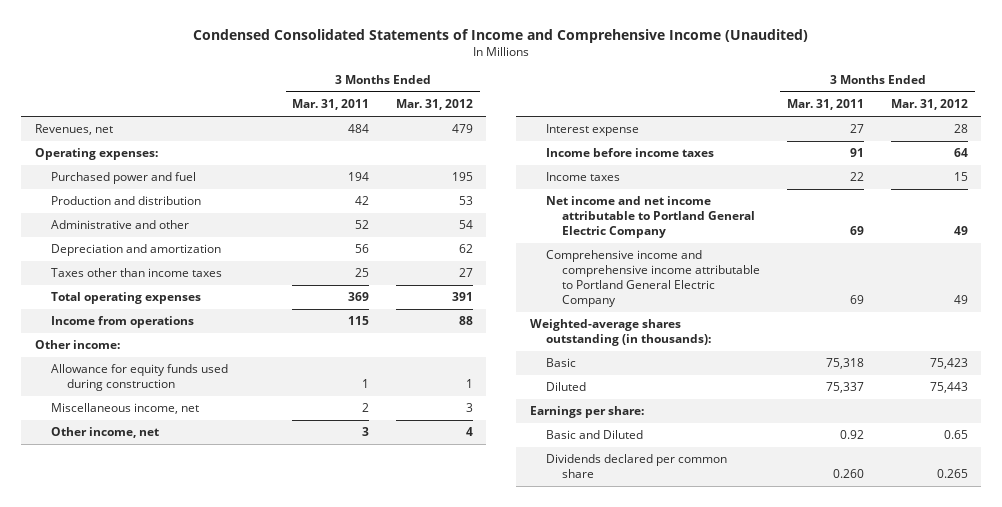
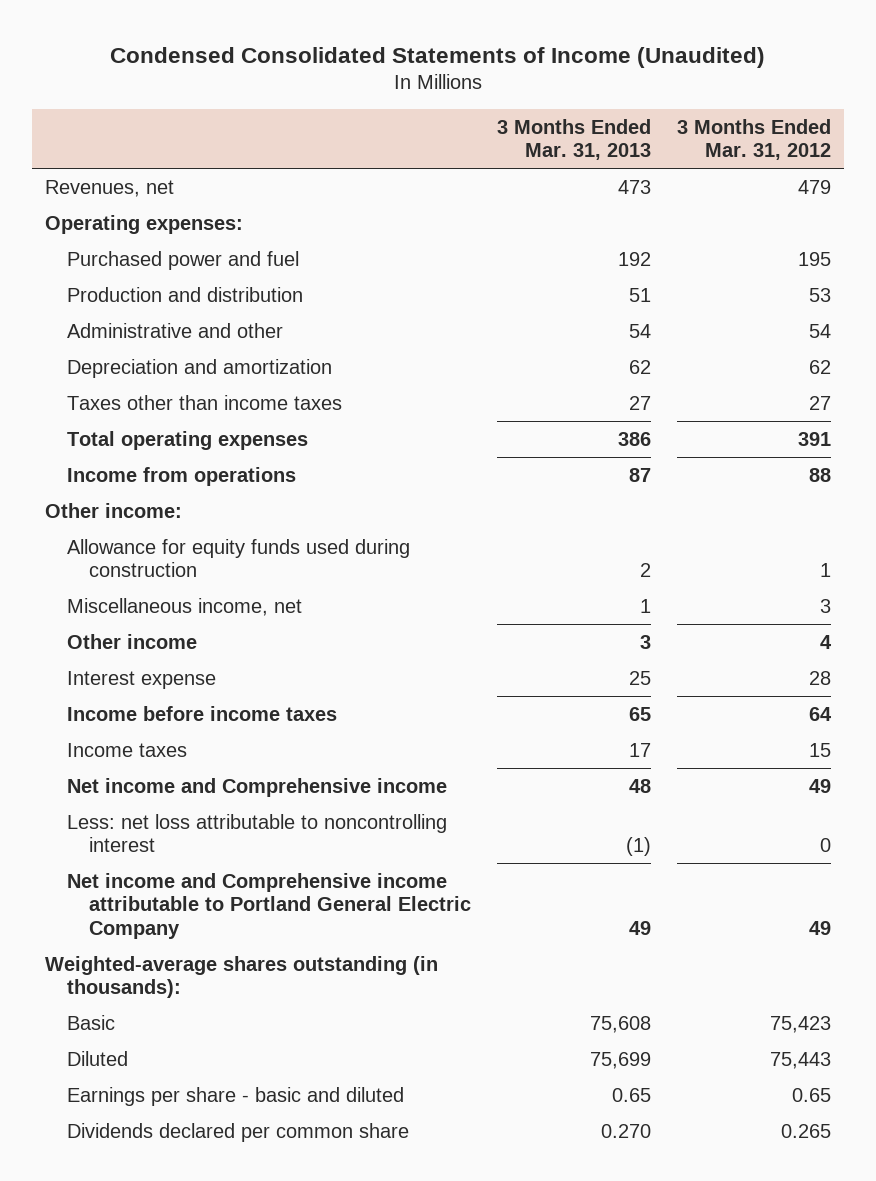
- Condensed Consolidated Statements of Income and Comprehensive Income (Unaudited)
+ Condensed Consolidated Statements of Income (Unaudited)
- | 3 Months Ended Mar. 31, 2011 | 3 Months Ended Mar. 31, 2012
+ | 3 Months Ended Mar. 31, 2013 | 3 Months Ended Mar. 31, 2012
- Other income, net | 3 | 4
+ Other income | 3 | 4
- Net income and net income attributable to Portland General Electric Company | 69 | 49
- Comprehensive income and comprehensive income attributable to Portland General Electric Company | 69 | 49
+ Net income and Comprehensive income | 48 | 49
+ Less: net loss attributable to noncontrolling interest | (1) | 0
+ Net income and Comprehensive income attributable to Portland General Electric Company | 49 | 49
- Earnings per share:
- Basic and Diluted | 0.92 | 0.65
+ Earnings per share - basic and diluted | 0.65 | 0.65

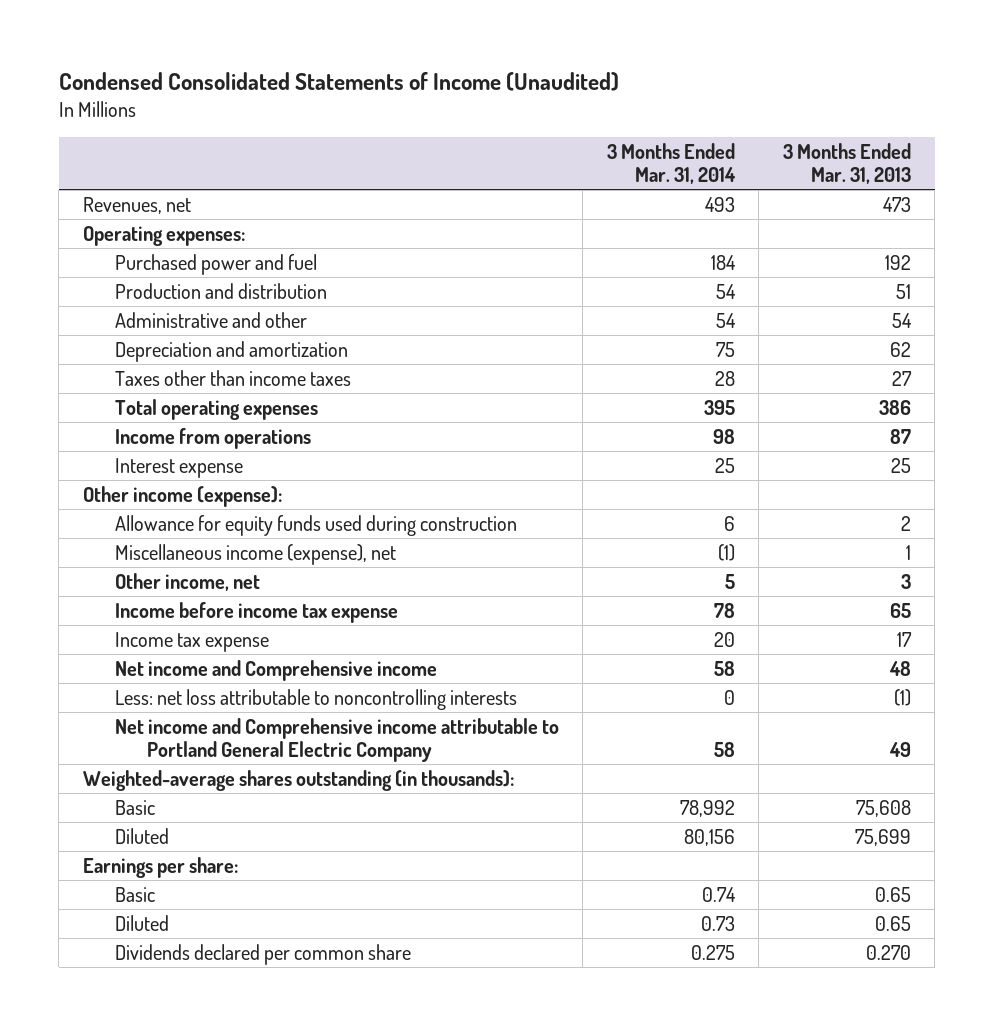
- | 3 Months Ended Mar. 31, 2013 | 3 Months Ended Mar. 31, 2012
+ | 3 Months Ended Mar. 31, 2014 | 3 Months Ended Mar. 31, 2013
- Other income:
- Miscellaneous income, net | 1 | 3
- Other income | 3 | 4
- Income before income taxes | 65 | 64
- Income taxes | 17 | 15
+ Other income (expense):
moved down: Allowance for equity funds used during construction | 6 | 2
+ Miscellaneous income (expense), net | (1) | 1
+ Other income, net | 5 | 3
+ Income before income tax expense | 78 | 65
+ Income tax expense | 20 | 17
- Less: net loss attributable to noncontrolling interest | (1) | 0
+ Less: net loss attributable to noncontrolling interests | 0 | (1)
- Earnings per share - basic and diluted | 0.65 | 0.65
+ Earnings per share:
+ Basic | 0.74 | 0.65
+ Diluted | 0.73 | 0.65

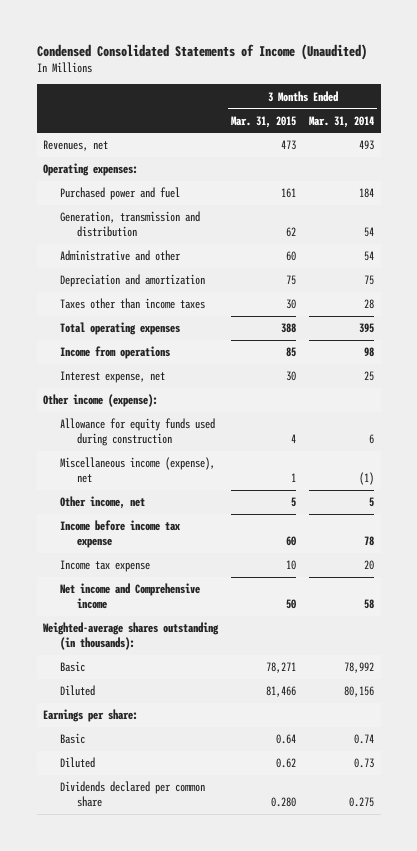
- | 3 Months Ended Mar. 31, 2014 | 3 Months Ended Mar. 31, 2013
+ | 3 Months Ended Mar. 31, 2015 | 3 Months Ended Mar. 31, 2014
- Production and distribution | 54 | 51
+ Generation, transmission and distribution | 62 | 54
- Interest expense | 25 | 25
+ Interest expense, net | 30 | 25
- Less: net loss attributable to noncontrolling interests | 0 | (1)
- Net income and Comprehensive income attributable to Portland General Electric Company | 58 | 49

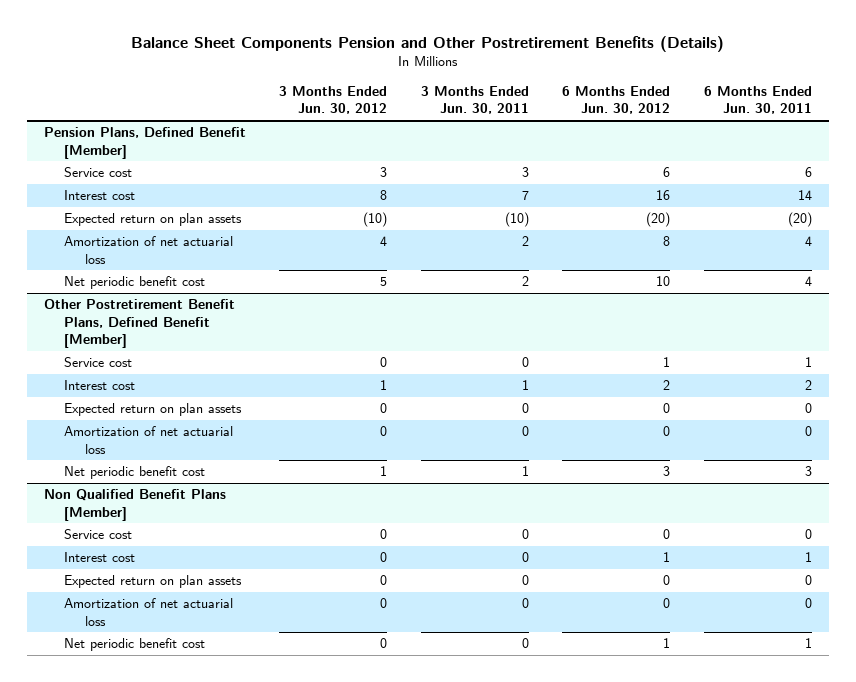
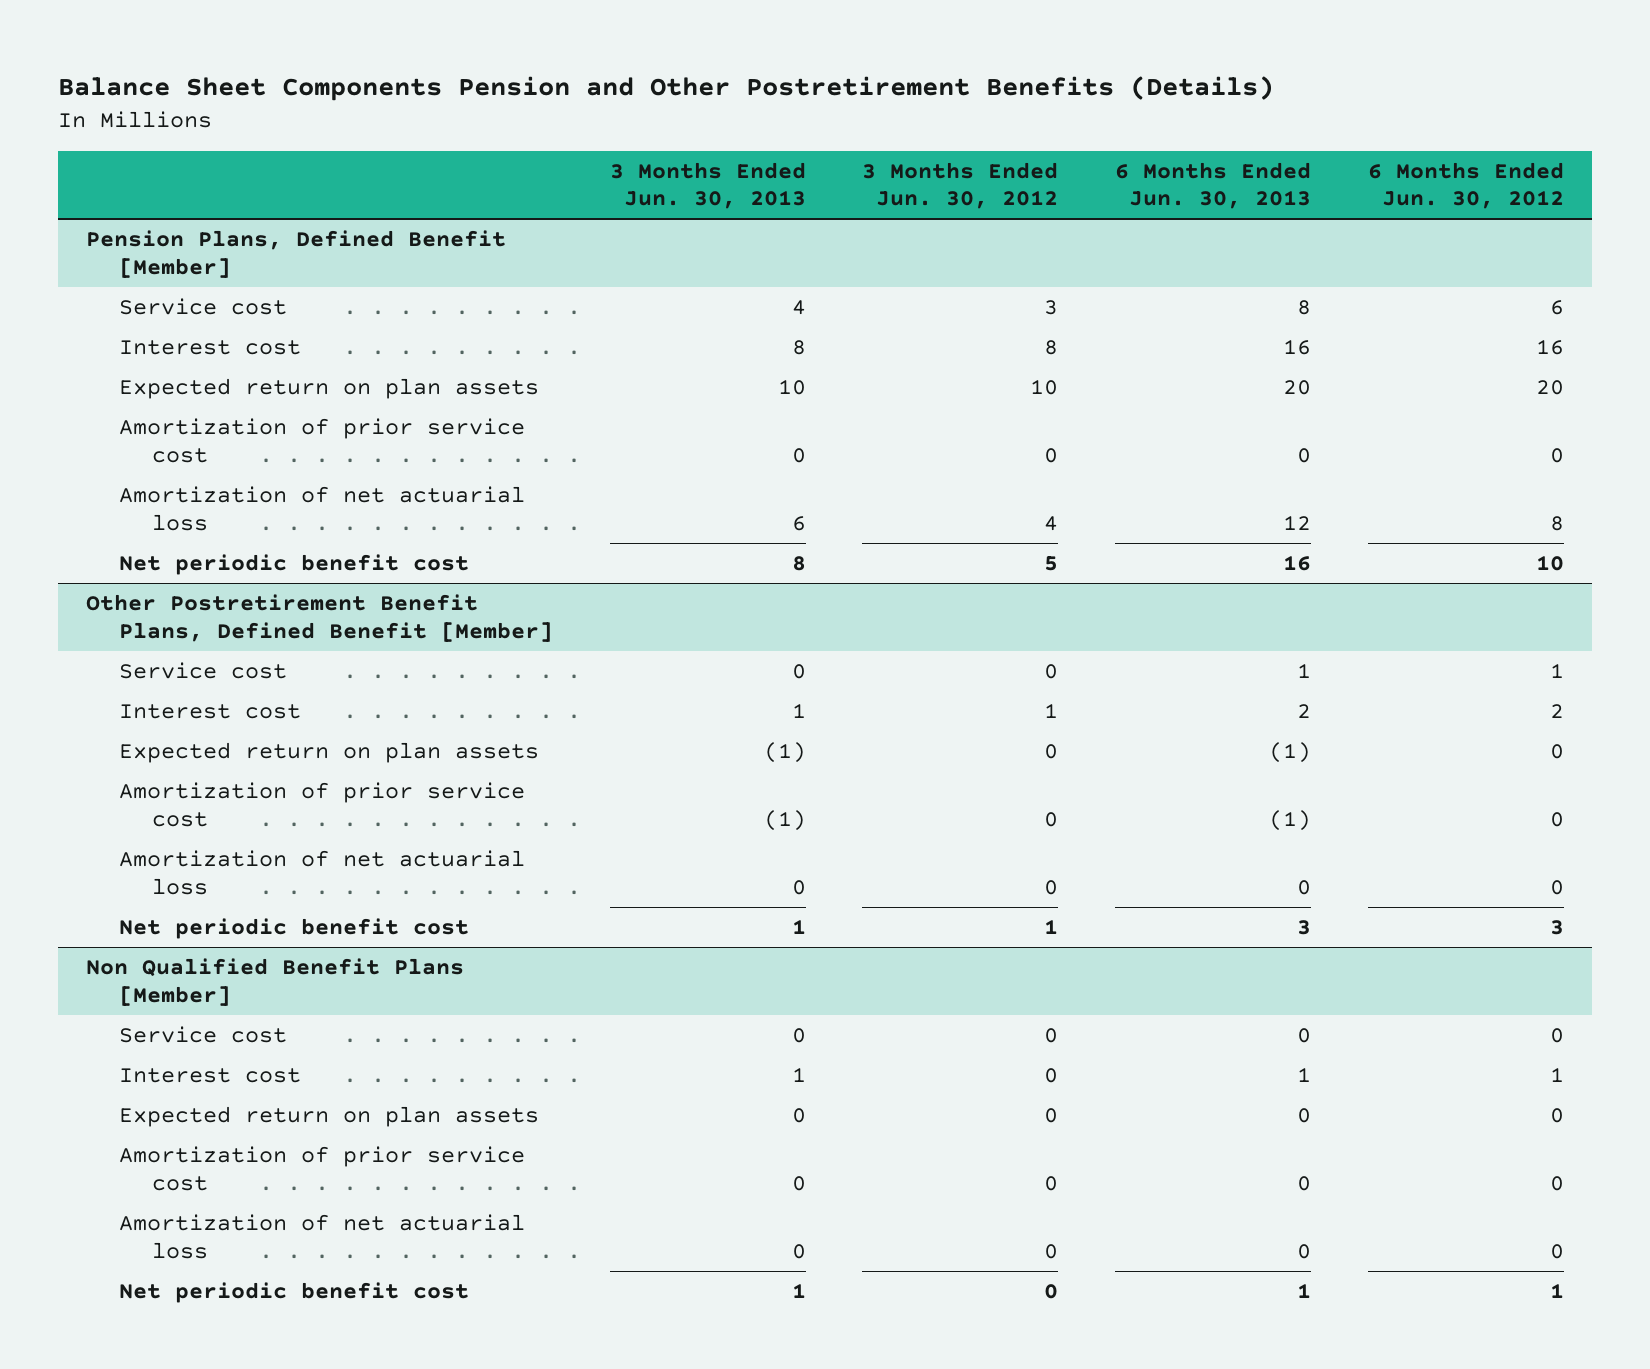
- | 3 Months Ended Jun. 30, 2012 | 3 Months Ended Jun. 30, 2011 | 6 Months Ended Jun. 30, 2012 | 6 Months Ended Jun. 30, 2011
+ | 3 Months Ended Jun. 30, 2013 | 3 Months Ended Jun. 30, 2012 | 6 Months Ended Jun. 30, 2013 | 6 Months Ended Jun. 30, 2012
@ Pension Plans, Defined Benefit [Member]
- Expected return on plan assets | (10) | (10) | (20) | (20)
+ Expected return on plan assets | 10 | 10 | 20 | 20
+ Amortization of prior service cost | 0 | 0 | 0 | 0
@ Other Postretirement Benefit Plans, Defined Benefit [Member]
+ Amortization of prior service cost | (1) | 0 | (1) | 0
@ Non Qualified Benefit Plans [Member]
+ Amortization of prior service cost | 0 | 0 | 0 | 0

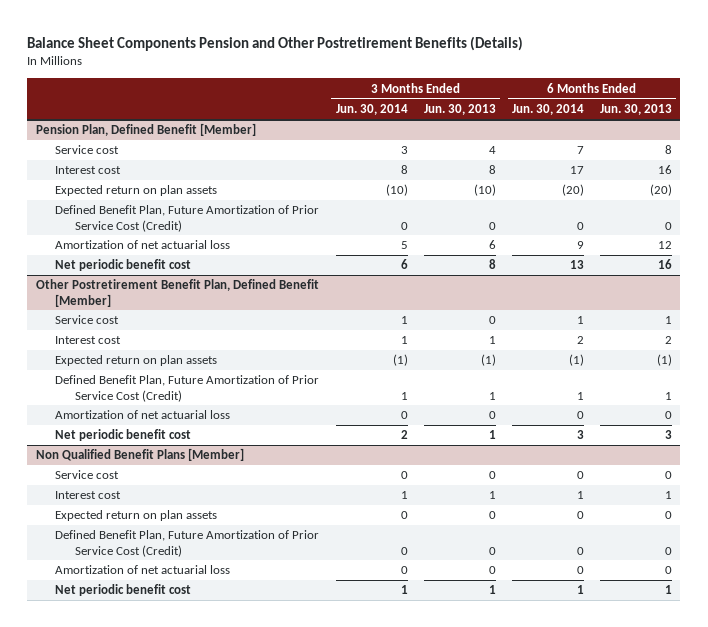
- | 3 Months Ended Jun. 30, 2013 | 3 Months Ended Jun. 30, 2012 | 6 Months Ended Jun. 30, 2013 | 6 Months Ended Jun. 30, 2012
+ | 3 Months Ended Jun. 30, 2014 | 3 Months Ended Jun. 30, 2013 | 6 Months Ended Jun. 30, 2014 | 6 Months Ended Jun. 30, 2013
- Pension Plans, Defined Benefit [Member]
+ Pension Plan, Defined Benefit [Member]
- Expected return on plan assets | 10 | 10 | 20 | 20
- Amortization of prior service cost | 0 | 0 | 0 | 0
+ Expected return on plan assets | (10) | (10) | (20) | (20)
+ Defined Benefit Plan, Future Amortization of Prior Service Cost (Credit) | 0 | 0 | 0 | 0
- Other Postretirement Benefit Plans, Defined Benefit [Member]
+ Other Postretirement Benefit Plan, Defined Benefit [Member]
- Amortization of prior service cost | (1) | 0 | (1) | 0
+ Defined Benefit Plan, Future Amortization of Prior Service Cost (Credit) | 1 | 1 | 1 | 1
@ Non Qualified Benefit Plans [Member]
- Amortization of prior service cost | 0 | 0 | 0 | 0
+ Defined Benefit Plan, Future Amortization of Prior Service Cost (Credit) | 0 | 0 | 0 | 0

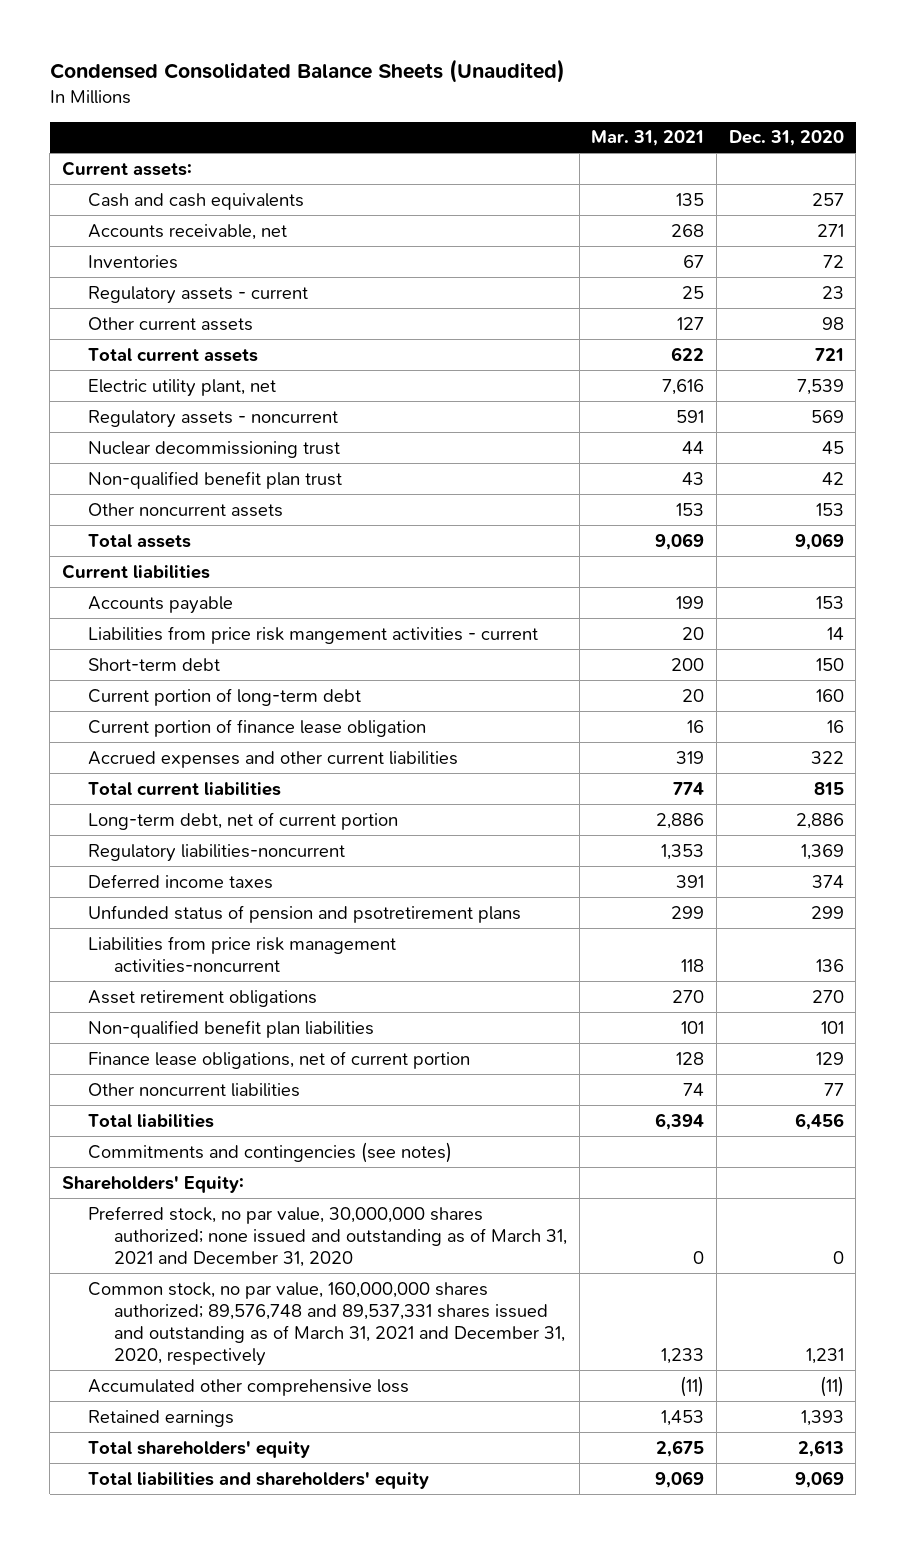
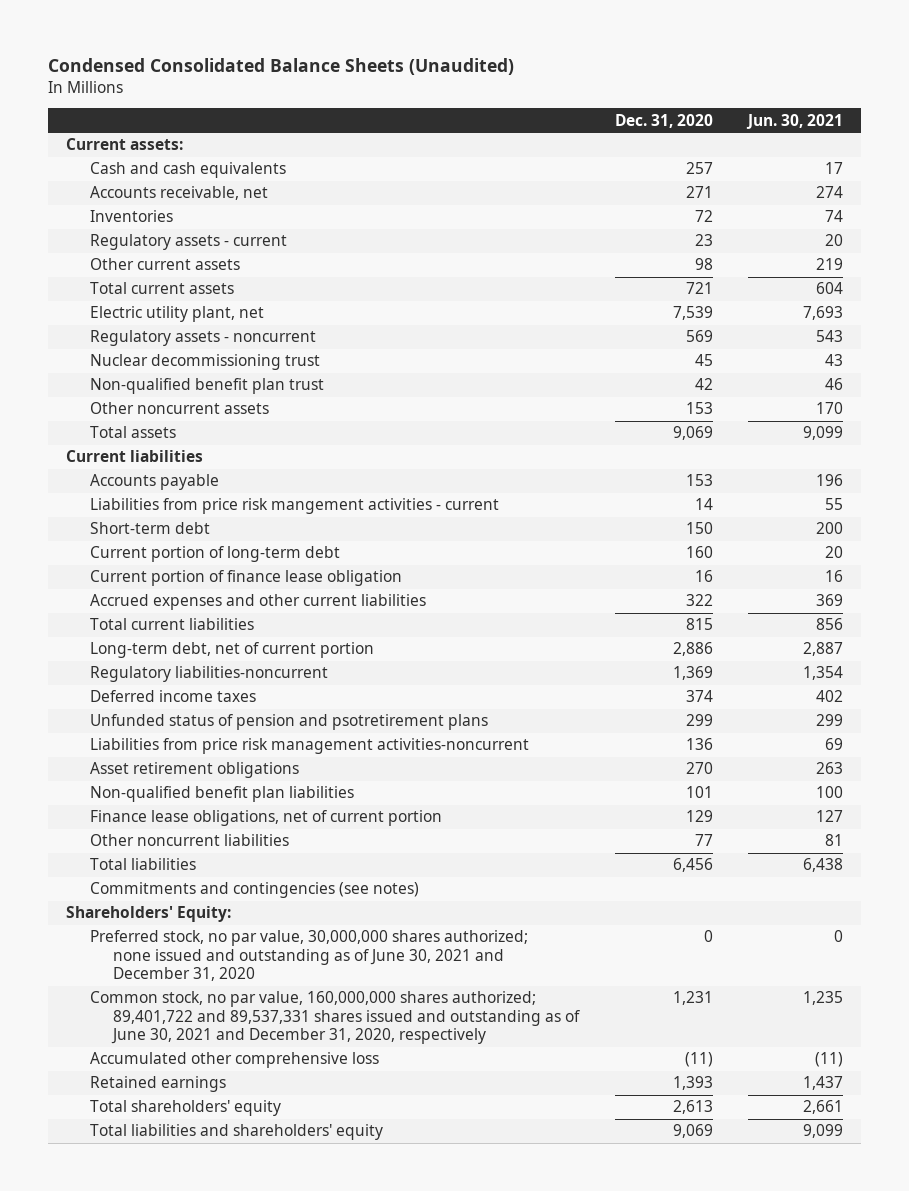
- | Mar. 31, 2021 | Dec. 31, 2020
+ | Dec. 31, 2020 | Jun. 30, 2021
- Preferred stock, no par value, 30,000,000 shares authorized; none issued and outstanding as of March 31, 2021 and December 31, 2020 | 0 | 0
- Common stock, no par value, 160,000,000 shares authorized; 89,576,748 and 89,537,331 shares issued and outstanding as of March 31, 2021 and December 31, 2020, respectively | 1,233 | 1,231
+ Preferred stock, no par value, 30,000,000 shares authorized; none issued and outstanding as of June 30, 2021 and December 31, 2020 | 0 | 0
+ Common stock, no par value, 160,000,000 shares authorized; 89,401,722 and 89,537,331 shares issued and outstanding as of June 30, 2021 and December 31, 2020, respectively | 1,231 | 1,235

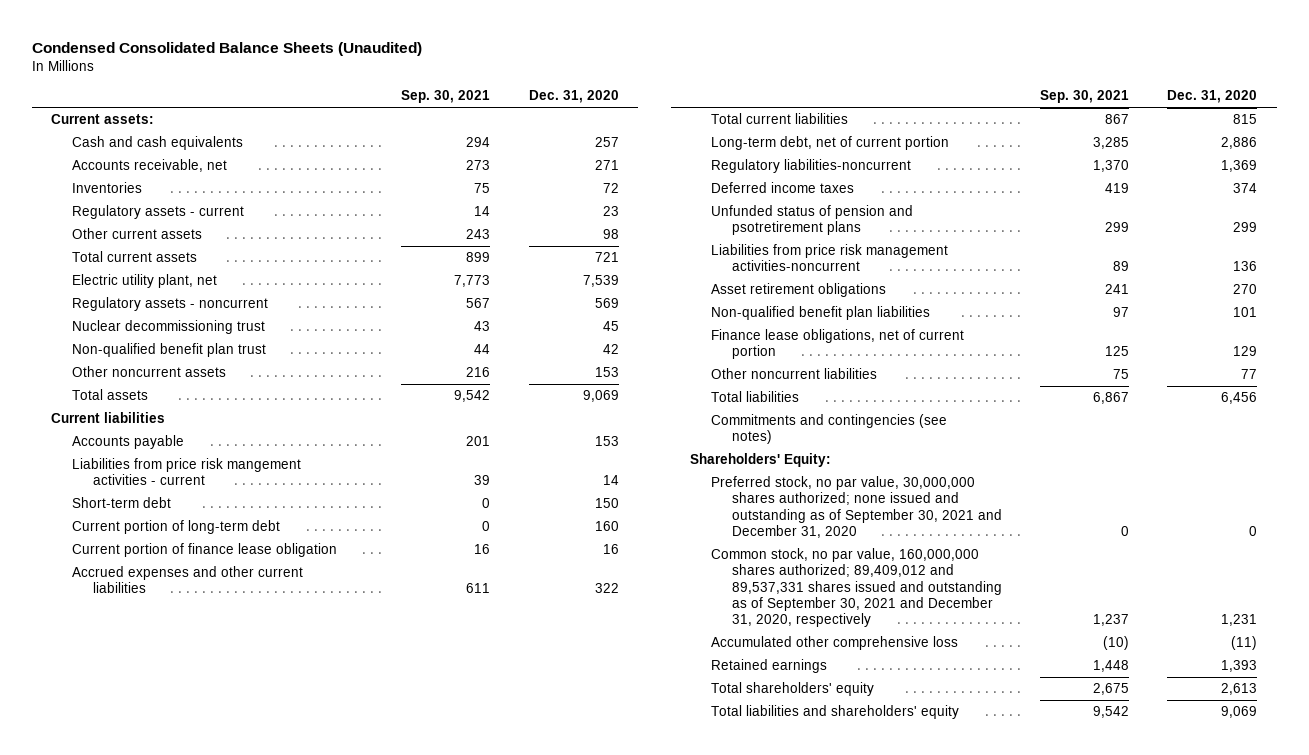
- | Dec. 31, 2020 | Jun. 30, 2021
+ | Sep. 30, 2021 | Dec. 31, 2020
- Preferred stock, no par value, 30,000,000 shares authorized; none issued and outstanding as of June 30, 2021 and December 31, 2020 | 0 | 0
- Common stock, no par value, 160,000,000 shares authorized; 89,401,722 and 89,537,331 shares issued and outstanding as of June 30, 2021 and December 31, 2020, respectively | 1,231 | 1,235
+ Preferred stock, no par value, 30,000,000 shares authorized; none issued and outstanding as of September 30, 2021 and December 31, 2020 | 0 | 0
+ Common stock, no par value, 160,000,000 shares authorized; 89,409,012 and 89,537,331 shares issued and outstanding as of September 30, 2021 and December 31, 2020, respectively | 1,237 | 1,231

